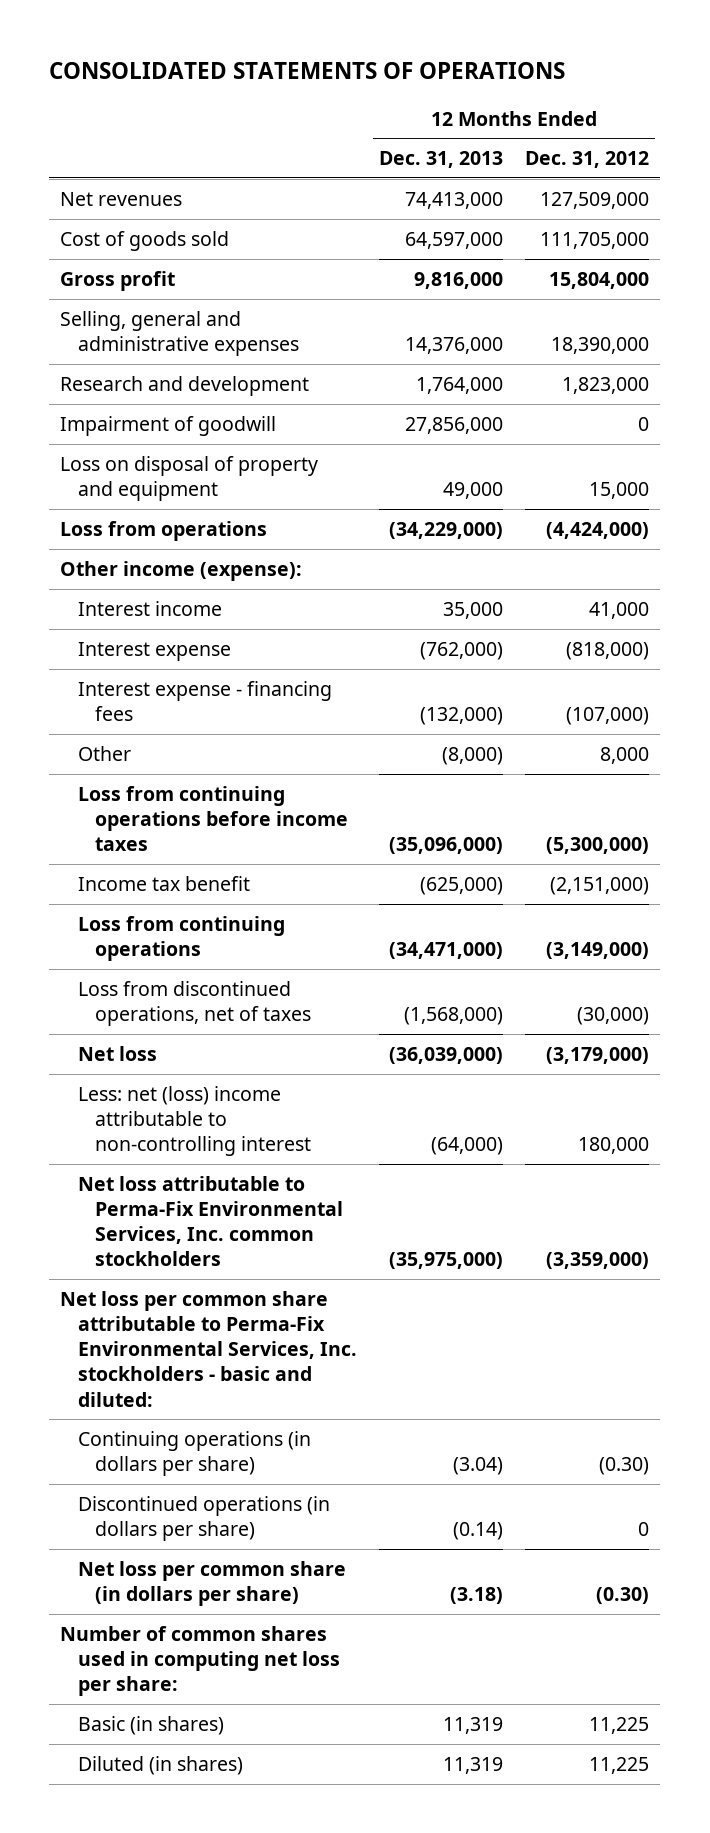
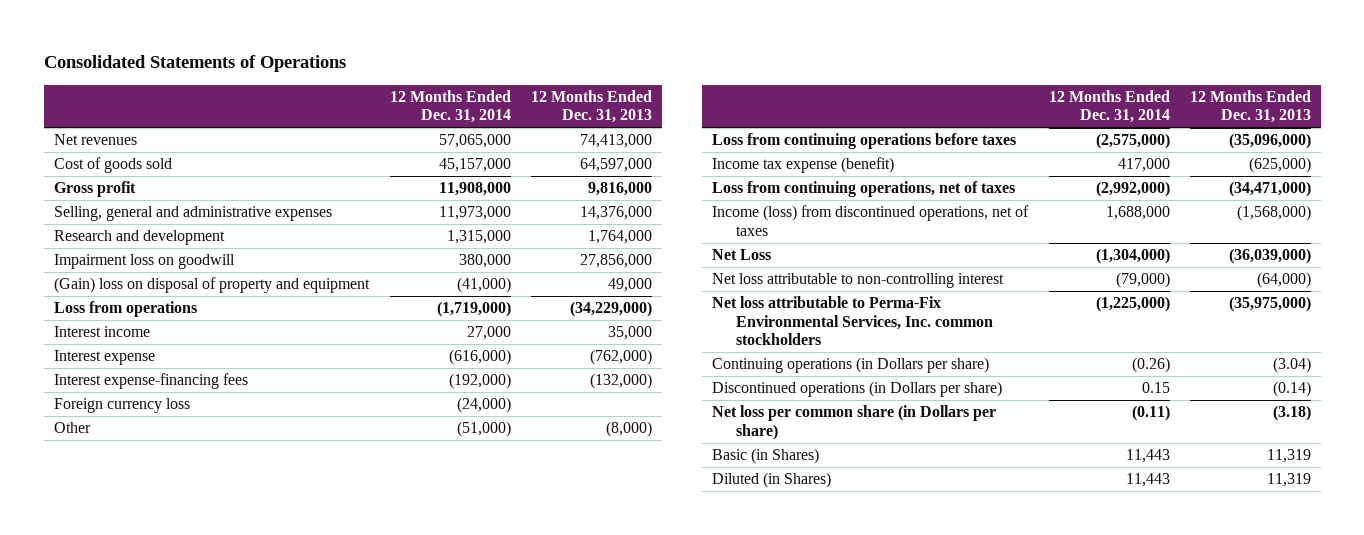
- CONSOLIDATED STATEMENTS OF OPERATIONS
+ Consolidated Statements of Operations
- | 12 Months Ended Dec. 31, 2013 | 12 Months Ended Dec. 31, 2012
+ | 12 Months Ended Dec. 31, 2014 | 12 Months Ended Dec. 31, 2013
- Impairment of goodwill | 27,856,000 | 0
- Loss on disposal of property and equipment | 49,000 | 15,000
+ Impairment loss on goodwill | 380,000 | 27,856,000
+ (Gain) loss on disposal of property and equipment | (41,000) | 49,000
- Other income (expense):
- Interest expense - financing fees | (132,000) | (107,000)
+ Interest expense-financing fees | (192,000) | (132,000)
+ Foreign currency loss | (24,000) |
- Loss from continuing operations before income taxes | (35,096,000) | (5,300,000)
- Income tax benefit | (625,000) | (2,151,000)
- Loss from continuing operations | (34,471,000) | (3,149,000)
- Loss from discontinued operations, net of taxes | (1,568,000) | (30,000)
- Net loss | (36,039,000) | (3,179,000)
- Less: net (loss) income attributable to non-controlling interest | (64,000) | 180,000
+ Loss from continuing operations before taxes | (2,575,000) | (35,096,000)
+ Income tax expense (benefit) | 417,000 | (625,000)
+ Loss from continuing operations, net of taxes | (2,992,000) | (34,471,000)
+ Income (loss) from discontinued operations, net of taxes | 1,688,000 | (1,568,000)
+ Net Loss | (1,304,000) | (36,039,000)
+ Net loss attributable to non-controlling interest | (79,000) | (64,000)
- Net loss per common share attributable to Perma-Fix Environmental Services, Inc. stockholders - basic and diluted:
- Continuing operations (in dollars per share) | (3.04) | (0.30)
- Discontinued operations (in dollars per share) | (0.14) | 0
- Net loss per common share (in dollars per share) | (3.18) | (0.30)
- Number of common shares used in computing net loss per share:
- Basic (in shares) | 11,319 | 11,225
- Diluted (in shares) | 11,319 | 11,225
+ Continuing operations (in Dollars per share) | (0.26) | (3.04)
+ Discontinued operations (in Dollars per share) | 0.15 | (0.14)
+ Net loss per common share (in Dollars per share) | (0.11) | (3.18)
+ Basic (in Shares) | 11,443 | 11,319
+ Diluted (in Shares) | 11,443 | 11,319

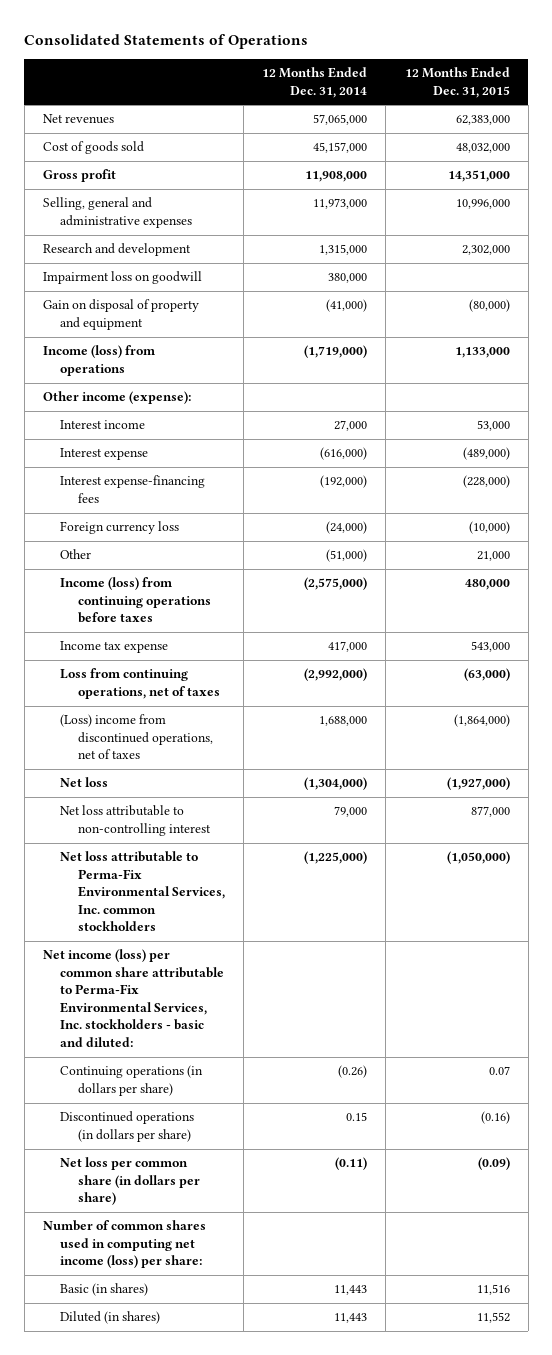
- | 12 Months Ended Dec. 31, 2014 | 12 Months Ended Dec. 31, 2013
+ | 12 Months Ended Dec. 31, 2014 | 12 Months Ended Dec. 31, 2015
- (Gain) loss on disposal of property and equipment | (41,000) | 49,000
- Loss from operations | (1,719,000) | (34,229,000)
+ Gain on disposal of property and equipment | (41,000) | (80,000)
+ Income (loss) from operations | (1,719,000) | 1,133,000
+ Other income (expense):
- Loss from continuing operations before taxes | (2,575,000) | (35,096,000)
- Income tax expense (benefit) | 417,000 | (625,000)
+ Income (loss) from continuing operations before taxes | (2,575,000) | 480,000
+ Income tax expense | 417,000 | 543,000
- Income (loss) from discontinued operations, net of taxes | 1,688,000 | (1,568,000)
- Net Loss | (1,304,000) | (36,039,000)
- Net loss attributable to non-controlling interest | (79,000) | (64,000)
+ (Loss) income from discontinued operations, net of taxes | 1,688,000 | (1,864,000)
+ Net loss | (1,304,000) | (1,927,000)
+ Net loss attributable to non-controlling interest | 79,000 | 877,000
- Continuing operations (in Dollars per share) | (0.26) | (3.04)
- Discontinued operations (in Dollars per share) | 0.15 | (0.14)
- Net loss per common share (in Dollars per share) | (0.11) | (3.18)
- Basic (in Shares) | 11,443 | 11,319
- Diluted (in Shares) | 11,443 | 11,319
+ Net income (loss) per common share attributable to Perma-Fix Environmental Services, Inc. stockholders - basic and diluted:
+ Continuing operations (in dollars per share) | (0.26) | 0.07
+ Discontinued operations (in dollars per share) | 0.15 | (0.16)
+ Net loss per common share (in dollars per share) | (0.11) | (0.09)
+ Number of common shares used in computing net income (loss) per share:
+ Basic (in shares) | 11,443 | 11,516
+ Diluted (in shares) | 11,443 | 11,552

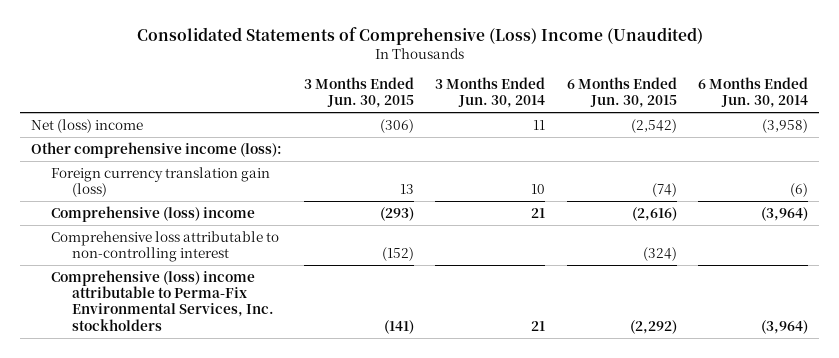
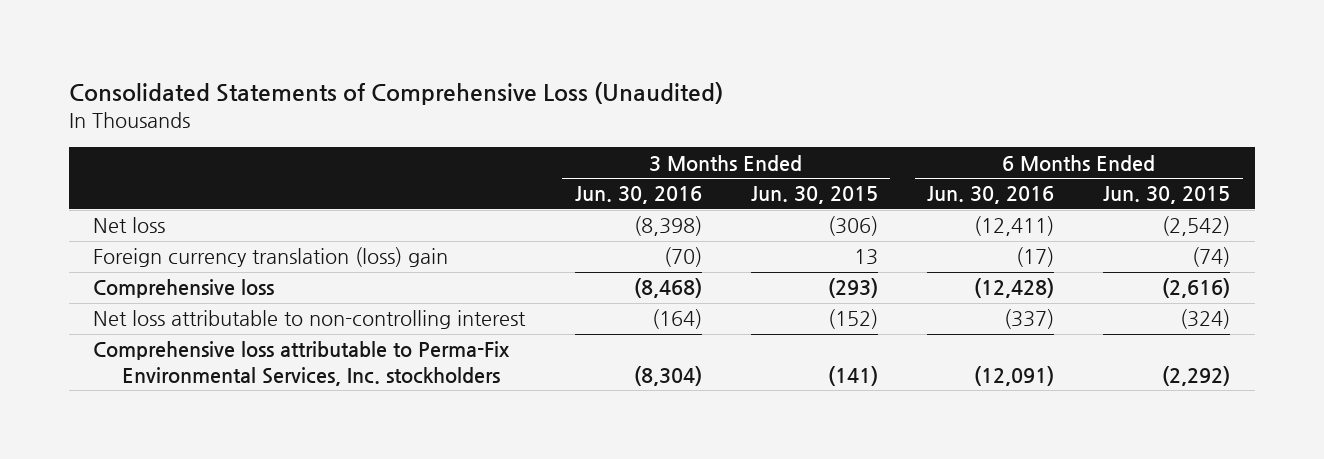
- Consolidated Statements of Comprehensive (Loss) Income (Unaudited)
+ Consolidated Statements of Comprehensive Loss (Unaudited)
- | 3 Months Ended Jun. 30, 2015 | 3 Months Ended Jun. 30, 2014 | 6 Months Ended Jun. 30, 2015 | 6 Months Ended Jun. 30, 2014
+ | 3 Months Ended Jun. 30, 2016 | 3 Months Ended Jun. 30, 2015 | 6 Months Ended Jun. 30, 2016 | 6 Months Ended Jun. 30, 2015
- Net (loss) income | (306) | 11 | (2,542) | (3,958)
- Other comprehensive income (loss):
- Foreign currency translation gain (loss) | 13 | 10 | (74) | (6)
- Comprehensive (loss) income | (293) | 21 | (2,616) | (3,964)
- Comprehensive loss attributable to non-controlling interest | (152) | | (324) |
- Comprehensive (loss) income attributable to Perma-Fix Environmental Services, Inc. stockholders | (141) | 21 | (2,292) | (3,964)
+ Net loss | (8,398) | (306) | (12,411) | (2,542)
+ Foreign currency translation (loss) gain | (70) | 13 | (17) | (74)
+ Comprehensive loss | (8,468) | (293) | (12,428) | (2,616)
+ Net loss attributable to non-controlling interest | (164) | (152) | (337) | (324)
+ Comprehensive loss attributable to Perma-Fix Environmental Services, Inc. stockholders | (8,304) | (141) | (12,091) | (2,292)

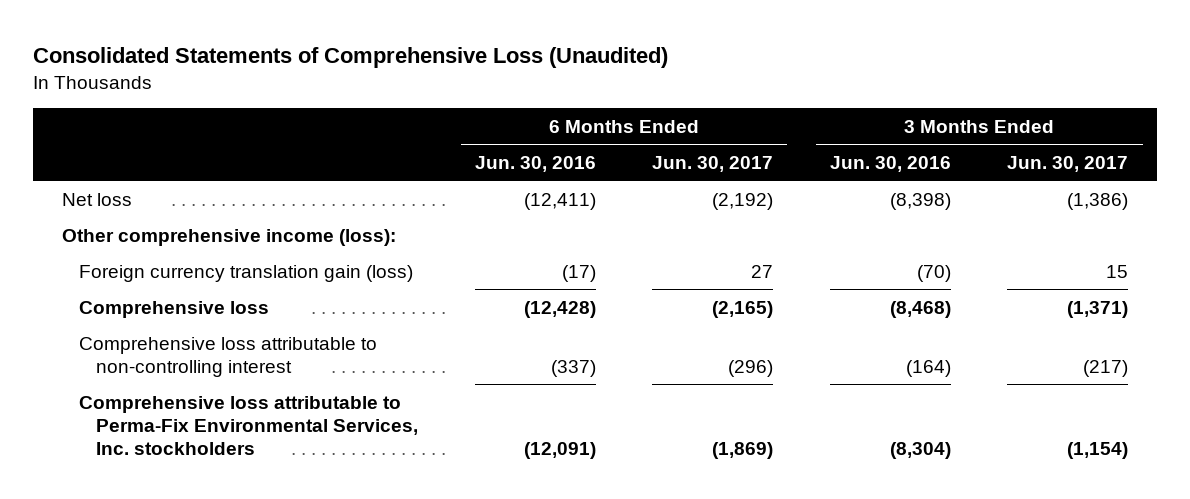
- | 3 Months Ended Jun. 30, 2016 | 3 Months Ended Jun. 30, 2015 | 6 Months Ended Jun. 30, 2016 | 6 Months Ended Jun. 30, 2015
+ | 6 Months Ended Jun. 30, 2016 | 6 Months Ended Jun. 30, 2017 | 3 Months Ended Jun. 30, 2016 | 3 Months Ended Jun. 30, 2017
- Foreign currency translation (loss) gain | (70) | 13 | (17) | (74)
+ Other comprehensive income (loss):
+ Foreign currency translation gain (loss) | (17) | 27 | (70) | 15
- Net loss attributable to non-controlling interest | (164) | (152) | (337) | (324)
+ Comprehensive loss attributable to non-controlling interest | (337) | (296) | (164) | (217)

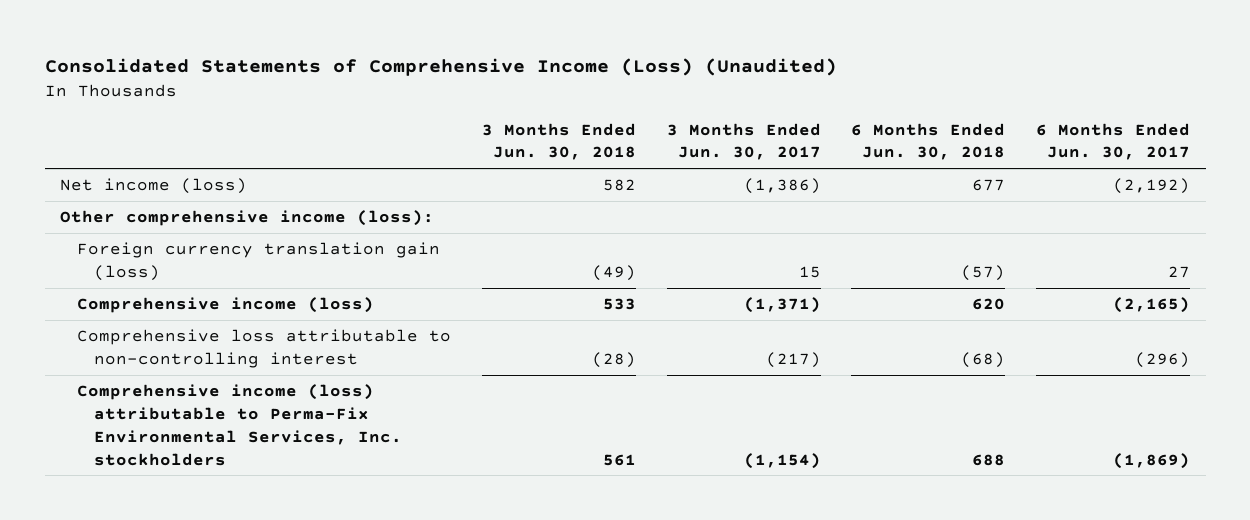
- Consolidated Statements of Comprehensive Loss (Unaudited)
+ Consolidated Statements of Comprehensive Income (Loss) (Unaudited)
- | 6 Months Ended Jun. 30, 2016 | 6 Months Ended Jun. 30, 2017 | 3 Months Ended Jun. 30, 2016 | 3 Months Ended Jun. 30, 2017
+ | 3 Months Ended Jun. 30, 2018 | 3 Months Ended Jun. 30, 2017 | 6 Months Ended Jun. 30, 2018 | 6 Months Ended Jun. 30, 2017
- Net loss | (12,411) | (2,192) | (8,398) | (1,386)
+ Net income (loss) | 582 | (1,386) | 677 | (2,192)
- Comprehensive loss | (12,428) | (2,165) | (8,468) | (1,371)
+ Comprehensive income (loss) | 533 | (1,371) | 620 | (2,165)
- Comprehensive loss attributable to Perma-Fix Environmental Services, Inc. stockholders | (12,091) | (1,869) | (8,304) | (1,154)
+ Comprehensive income (loss) attributable to Perma-Fix Environmental Services, Inc. stockholders | 561 | (1,154) | 688 | (1,869)

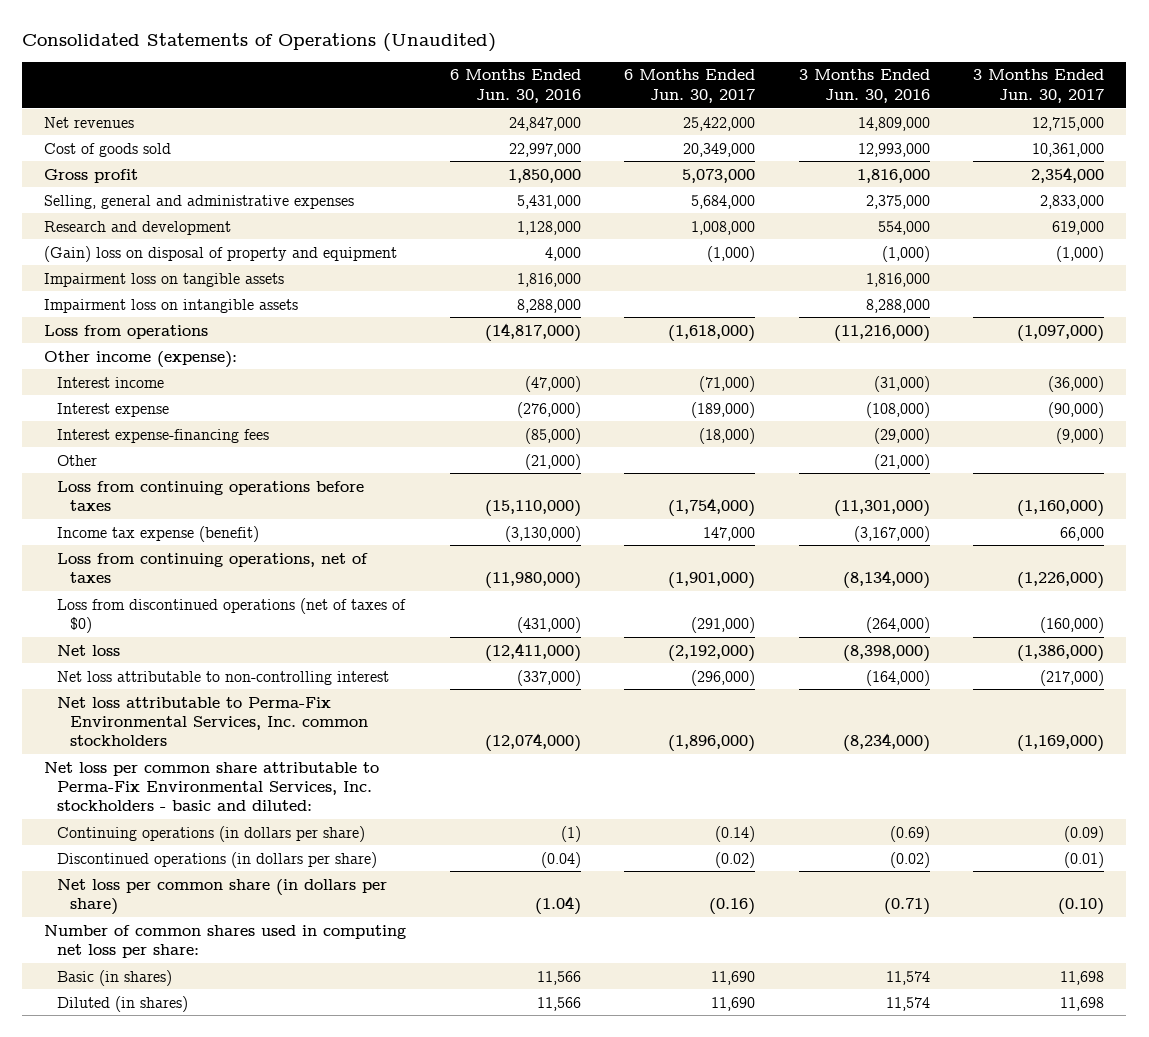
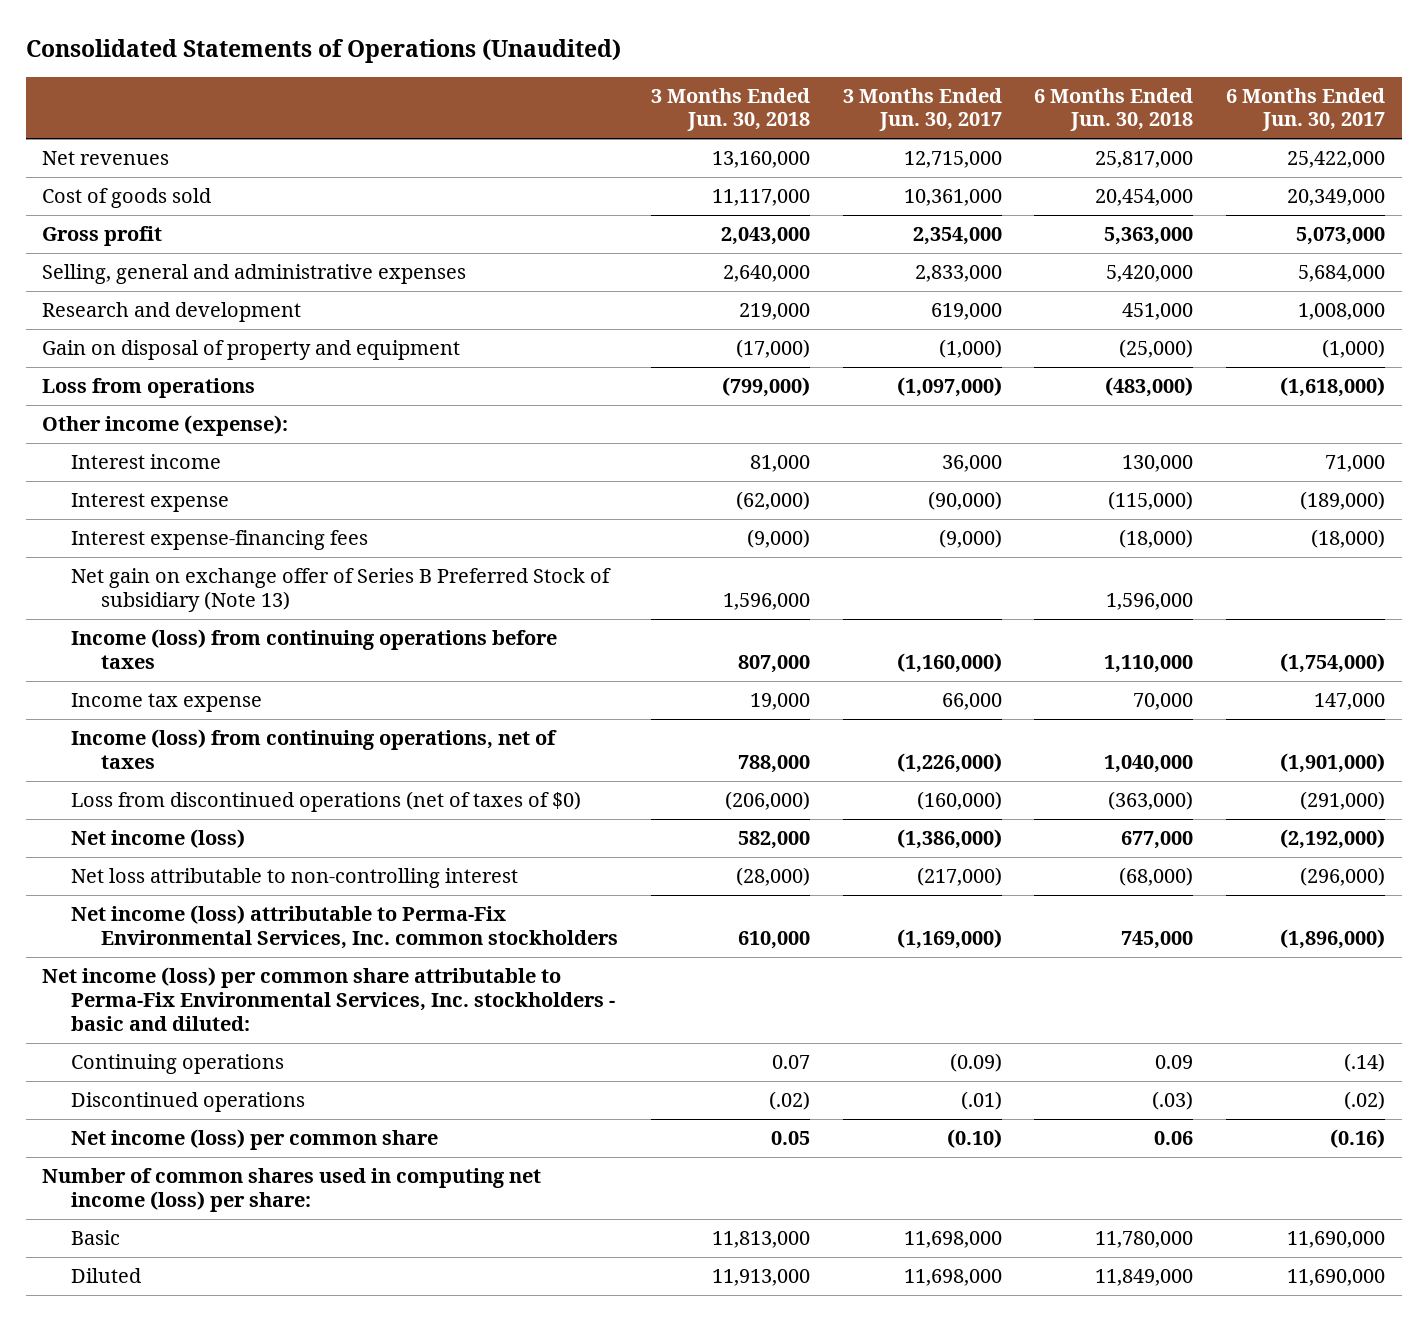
- | 6 Months Ended Jun. 30, 2016 | 6 Months Ended Jun. 30, 2017 | 3 Months Ended Jun. 30, 2016 | 3 Months Ended Jun. 30, 2017
+ | 3 Months Ended Jun. 30, 2018 | 3 Months Ended Jun. 30, 2017 | 6 Months Ended Jun. 30, 2018 | 6 Months Ended Jun. 30, 2017
- (Gain) loss on disposal of property and equipment | 4,000 | (1,000) | (1,000) | (1,000)
- Impairment loss on tangible assets | 1,816,000 | | 1,816,000 |
- Impairment loss on intangible assets | 8,288,000 | | 8,288,000 |
+ Gain on disposal of property and equipment | (17,000) | (1,000) | (25,000) | (1,000)
- Interest income | (47,000) | (71,000) | (31,000) | (36,000)
+ Interest income | 81,000 | 36,000 | 130,000 | 71,000
- Other | (21,000) | | (21,000) |
- Loss from continuing operations before taxes | (15,110,000) | (1,754,000) | (11,301,000) | (1,160,000)
- Income tax expense (benefit) | (3,130,000) | 147,000 | (3,167,000) | 66,000
- Loss from continuing operations, net of taxes | (11,980,000) | (1,901,000) | (8,134,000) | (1,226,000)
+ Net gain on exchange offer of Series B Preferred Stock of subsidiary (Note 13) | 1,596,000 | | 1,596,000 |
+ Income (loss) from continuing operations before taxes | 807,000 | (1,160,000) | 1,110,000 | (1,754,000)
+ Income tax expense | 19,000 | 66,000 | 70,000 | 147,000
+ Income (loss) from continuing operations, net of taxes | 788,000 | (1,226,000) | 1,040,000 | (1,901,000)
- Net loss | (12,411,000) | (2,192,000) | (8,398,000) | (1,386,000)
+ Net income (loss) | 582,000 | (1,386,000) | 677,000 | (2,192,000)
- Net loss attributable to Perma-Fix Environmental Services, Inc. common stockholders | (12,074,000) | (1,896,000) | (8,234,000) | (1,169,000)
- Net loss per common share attributable to Perma-Fix Environmental Services, Inc. stockholders - basic and diluted:
- Continuing operations (in dollars per share) | (1) | (0.14) | (0.69) | (0.09)
- Discontinued operations (in dollars per share) | (0.04) | (0.02) | (0.02) | (0.01)
- Net loss per common share (in dollars per share) | (1.04) | (0.16) | (0.71) | (0.10)
- Number of common shares used in computing net loss per share:
- Basic (in shares) | 11,566 | 11,690 | 11,574 | 11,698
- Diluted (in shares) | 11,566 | 11,690 | 11,574 | 11,698
+ Net income (loss) attributable to Perma-Fix Environmental Services, Inc. common stockholders | 610,000 | (1,169,000) | 745,000 | (1,896,000)
+ Net income (loss) per common share attributable to Perma-Fix Environmental Services, Inc. stockholders - basic and diluted:
+ Continuing operations | 0.07 | (0.09) | 0.09 | (.14)
+ Discontinued operations | (.02) | (.01) | (.03) | (.02)
+ Net income (loss) per common share | 0.05 | (0.10) | 0.06 | (0.16)
+ Number of common shares used in computing net income (loss) per share:
+ Basic | 11,813,000 | 11,698,000 | 11,780,000 | 11,690,000
+ Diluted | 11,913,000 | 11,698,000 | 11,849,000 | 11,690,000

